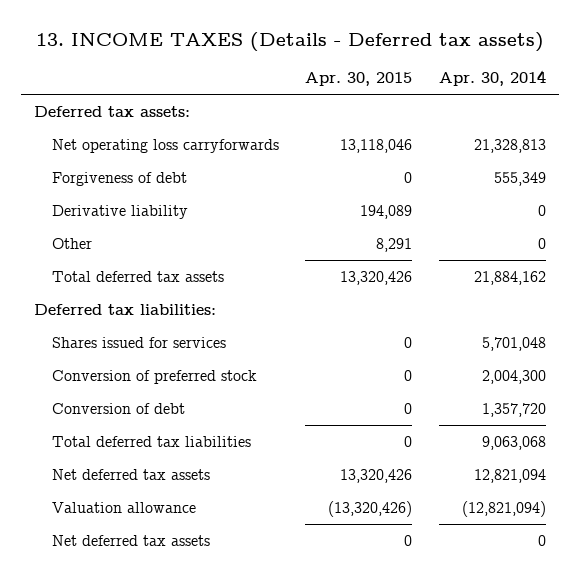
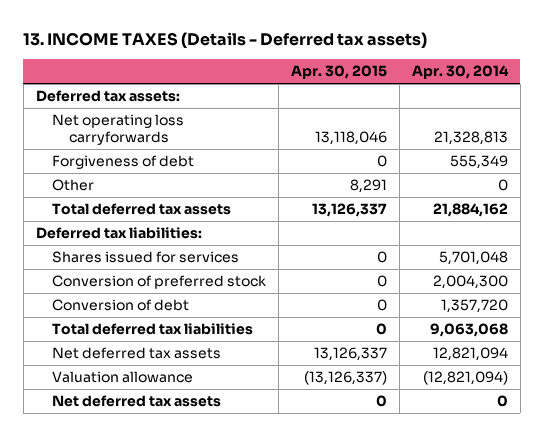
- Derivative liability | 194,089 | 0
- Total deferred tax assets | 13,320,426 | 21,884,162
+ Total deferred tax assets | 13,126,337 | 21,884,162
- Net deferred tax assets | 13,320,426 | 12,821,094
- Valuation allowance | (13,320,426) | (12,821,094)
+ Net deferred tax assets | 13,126,337 | 12,821,094
+ Valuation allowance | (13,126,337) | (12,821,094)

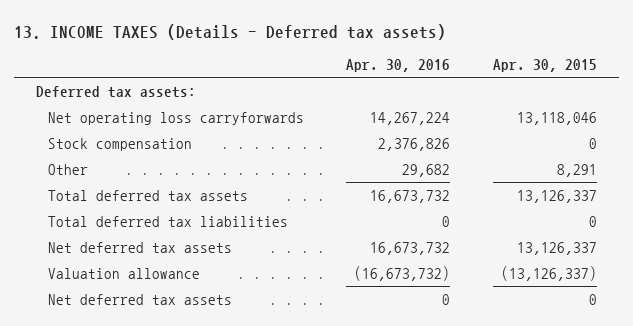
- | Apr. 30, 2015 | Apr. 30, 2014
+ | Apr. 30, 2016 | Apr. 30, 2015
- Forgiveness of debt | 0 | 555,349
+ Stock compensation | 2,376,826 | 0
- Deferred tax liabilities:
- Shares issued for services | 0 | 5,701,048
- Conversion of preferred stock | 0 | 2,004,300
- Conversion of debt | 0 | 1,357,720

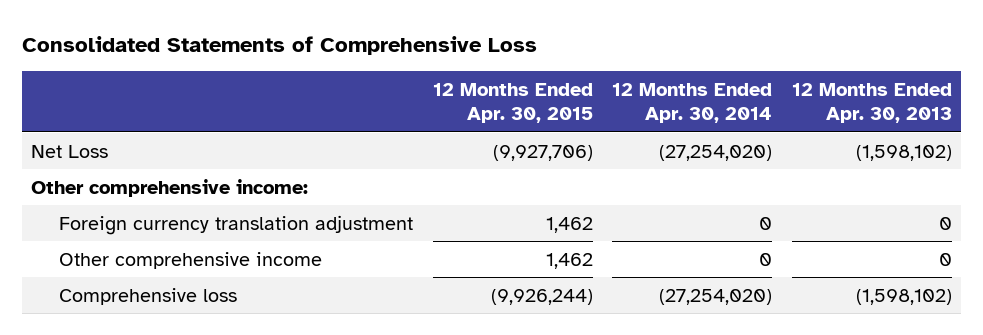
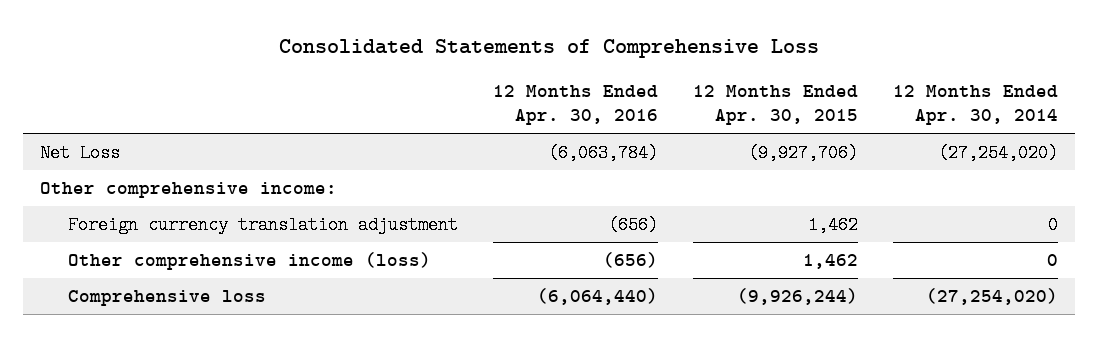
- | 12 Months Ended Apr. 30, 2015 | 12 Months Ended Apr. 30, 2014 | 12 Months Ended Apr. 30, 2013
+ | 12 Months Ended Apr. 30, 2016 | 12 Months Ended Apr. 30, 2015 | 12 Months Ended Apr. 30, 2014
- Other comprehensive income | 1,462 | 0 | 0
+ Other comprehensive income (loss) | (656) | 1,462 | 0

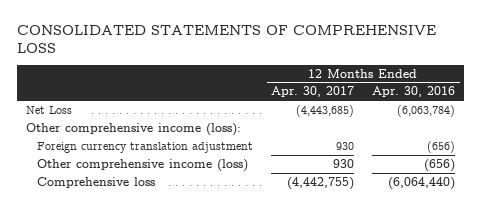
- Consolidated Statements of Comprehensive Loss
+ CONSOLIDATED STATEMENTS OF COMPREHENSIVE LOSS
- | 12 Months Ended Apr. 30, 2016 | 12 Months Ended Apr. 30, 2015 | 12 Months Ended Apr. 30, 2014
+ | 12 Months Ended Apr. 30, 2017 | 12 Months Ended Apr. 30, 2016
- Other comprehensive income:
+ Other comprehensive income (loss):

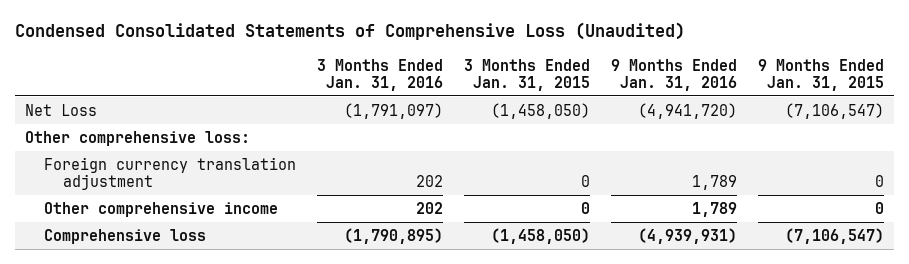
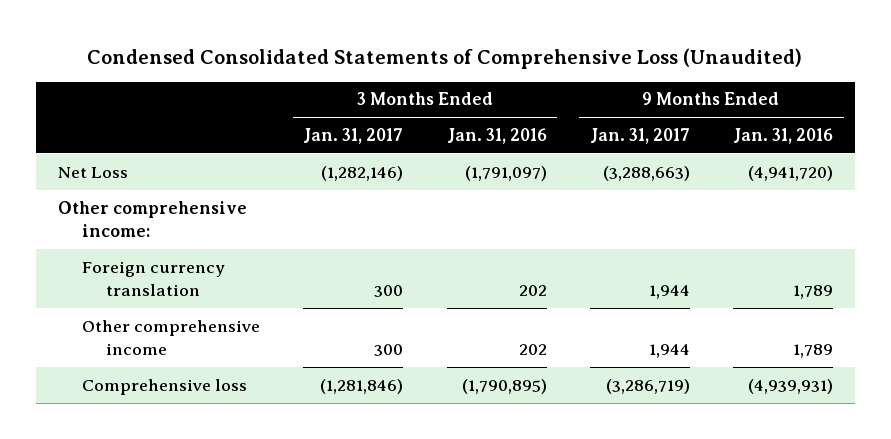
- | 3 Months Ended Jan. 31, 2016 | 3 Months Ended Jan. 31, 2015 | 9 Months Ended Jan. 31, 2016 | 9 Months Ended Jan. 31, 2015
+ | 3 Months Ended Jan. 31, 2017 | 3 Months Ended Jan. 31, 2016 | 9 Months Ended Jan. 31, 2017 | 9 Months Ended Jan. 31, 2016
- Other comprehensive loss:
- Foreign currency translation adjustment | 202 | 0 | 1,789 | 0
+ Other comprehensive income:
+ Foreign currency translation | 300 | 202 | 1,944 | 1,789

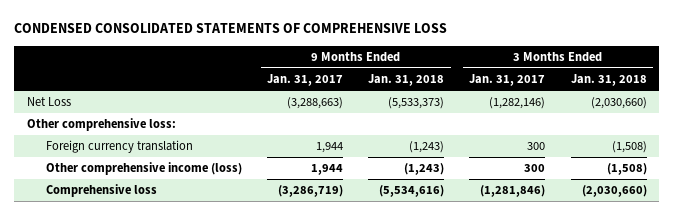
- Condensed Consolidated Statements of Comprehensive Loss (Unaudited)
+ CONDENSED CONSOLIDATED STATEMENTS OF COMPREHENSIVE LOSS
- | 3 Months Ended Jan. 31, 2017 | 3 Months Ended Jan. 31, 2016 | 9 Months Ended Jan. 31, 2017 | 9 Months Ended Jan. 31, 2016
+ | 9 Months Ended Jan. 31, 2017 | 9 Months Ended Jan. 31, 2018 | 3 Months Ended Jan. 31, 2017 | 3 Months Ended Jan. 31, 2018
- Other comprehensive income:
+ Other comprehensive loss:
- Other comprehensive income | 300 | 202 | 1,944 | 1,789
+ Other comprehensive income (loss) | 1,944 | (1,243) | 300 | (1,508)

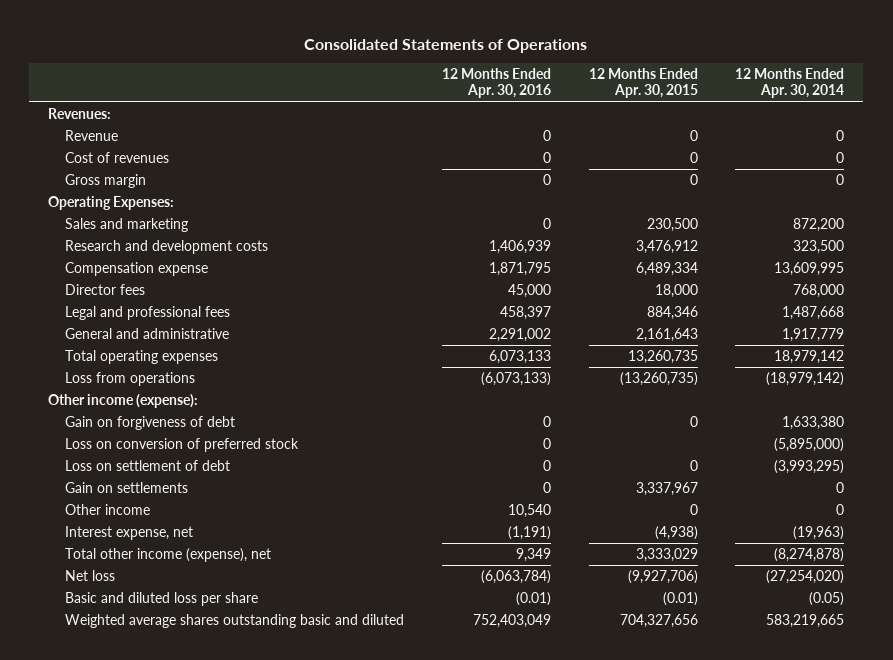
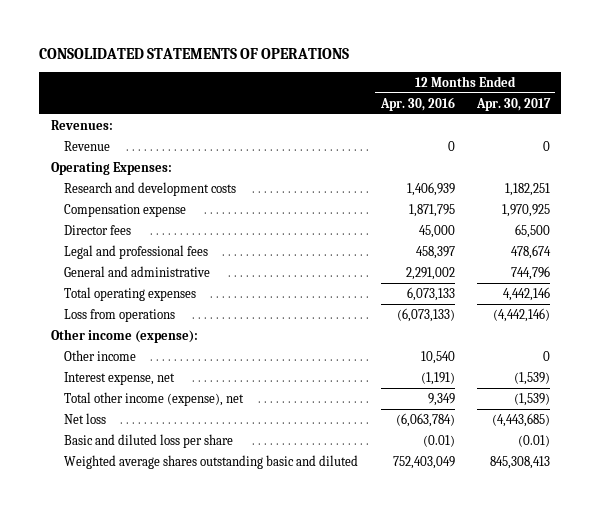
- Consolidated Statements of Operations
+ CONSOLIDATED STATEMENTS OF OPERATIONS
- | 12 Months Ended Apr. 30, 2016 | 12 Months Ended Apr. 30, 2015 | 12 Months Ended Apr. 30, 2014
+ | 12 Months Ended Apr. 30, 2016 | 12 Months Ended Apr. 30, 2017
- Cost of revenues | 0 | 0 | 0
- Gross margin | 0 | 0 | 0
- Sales and marketing | 0 | 230,500 | 872,200
- Gain on forgiveness of debt | 0 | 0 | 1,633,380
- Loss on conversion of preferred stock | 0 | | (5,895,000)
- Loss on settlement of debt | 0 | 0 | (3,993,295)
- Gain on settlements | 0 | 3,337,967 | 0

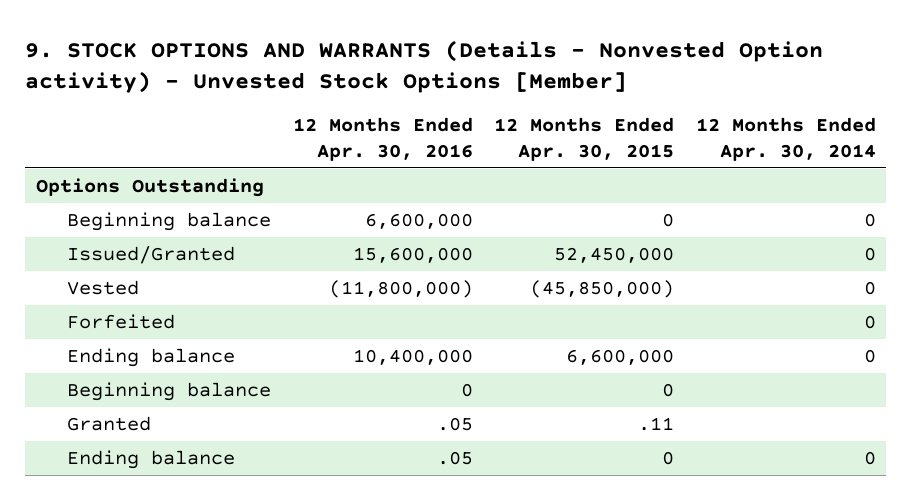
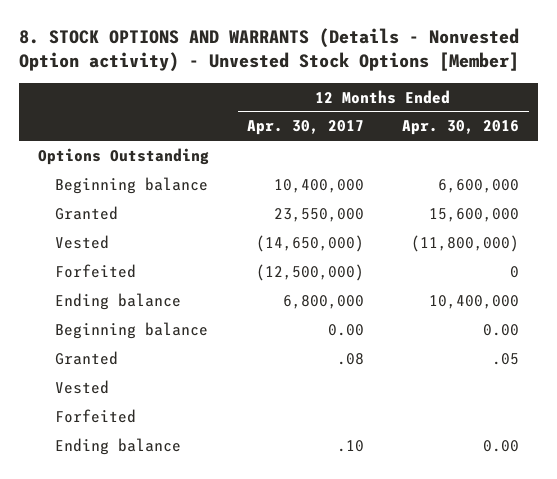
- 9. STOCK OPTIONS AND WARRANTS (Details - Nonvested Option activity) - Unvested Stock Options [Member]
+ 8. STOCK OPTIONS AND WARRANTS (Details - Nonvested Option activity) - Unvested Stock Options [Member]
- | 12 Months Ended Apr. 30, 2016 | 12 Months Ended Apr. 30, 2015 | 12 Months Ended Apr. 30, 2014
+ | 12 Months Ended Apr. 30, 2017 | 12 Months Ended Apr. 30, 2016
- Issued/Granted | 15,600,000 | 52,450,000 | 0
+ Granted | 23,550,000 | 15,600,000
+ Forfeited | (12,500,000) | 0
- Beginning balance | 0 | 0 |
+ Beginning balance | 0.00 | 0.00
- Ending balance | .05 | 0 | 0
+ Vested
moved down: Forfeited
+ Ending balance | .10 | 0.00

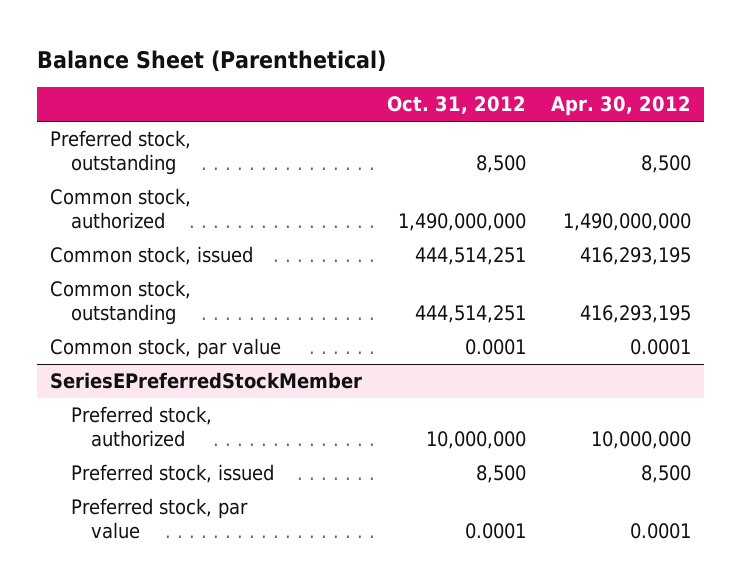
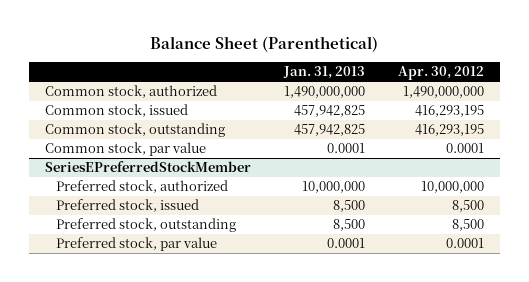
- | Oct. 31, 2012 | Apr. 30, 2012
+ | Jan. 31, 2013 | Apr. 30, 2012
- Preferred stock, outstanding | 8,500 | 8,500
@ SeriesEPreferredStockMember
+ Preferred stock, outstanding | 8,500 | 8,500

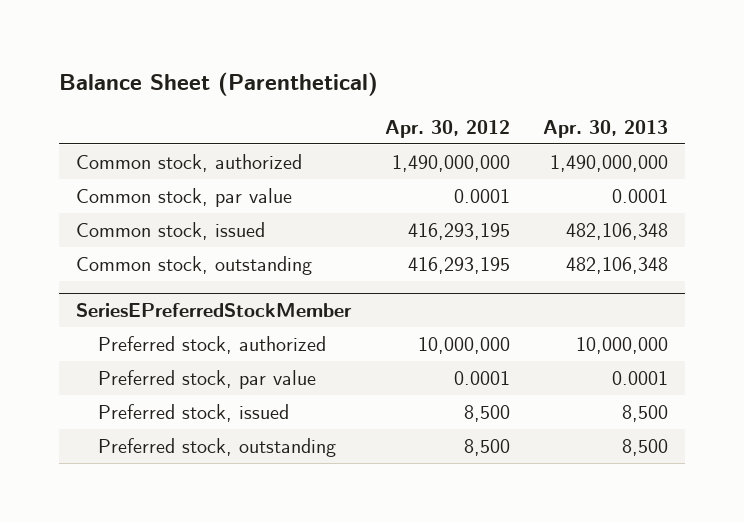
- | Jan. 31, 2013 | Apr. 30, 2012
+ | Apr. 30, 2012 | Apr. 30, 2013
moved up: Common stock, par value | 0.0001 | 0.0001
@ SeriesEPreferredStockMember
moved up: Preferred stock, par value | 0.0001 | 0.0001

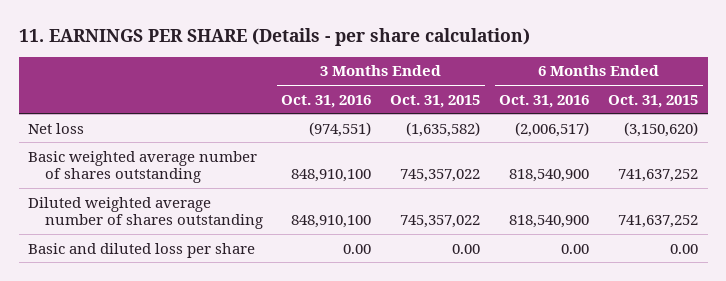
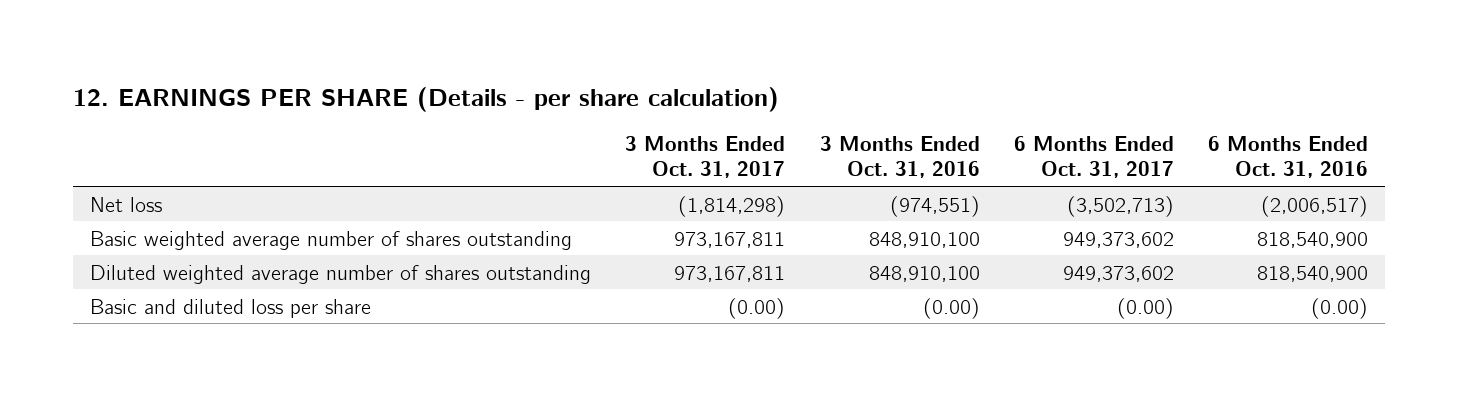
- 11. EARNINGS PER SHARE (Details - per share calculation)
+ 12. EARNINGS PER SHARE (Details - per share calculation)
- | 3 Months Ended Oct. 31, 2016 | 3 Months Ended Oct. 31, 2015 | 6 Months Ended Oct. 31, 2016 | 6 Months Ended Oct. 31, 2015
+ | 3 Months Ended Oct. 31, 2017 | 3 Months Ended Oct. 31, 2016 | 6 Months Ended Oct. 31, 2017 | 6 Months Ended Oct. 31, 2016
- Basic and diluted loss per share | 0.00 | 0.00 | 0.00 | 0.00
+ Basic and diluted loss per share | (0.00) | (0.00) | (0.00) | (0.00)

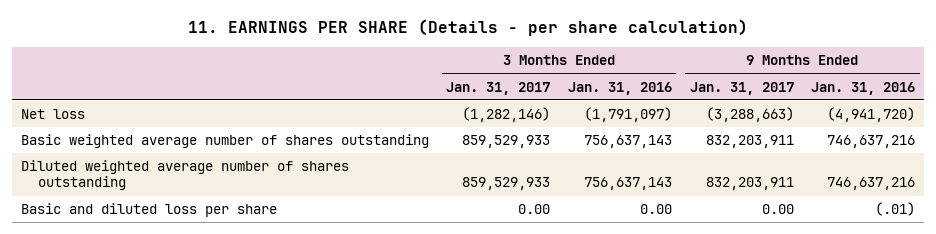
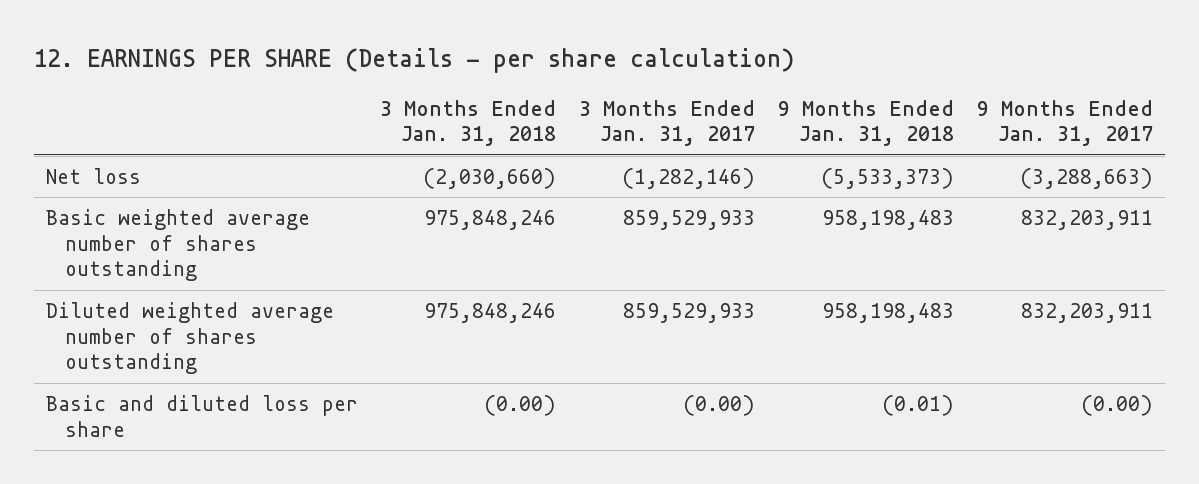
- 11. EARNINGS PER SHARE (Details - per share calculation)
+ 12. EARNINGS PER SHARE (Details - per share calculation)
- | 3 Months Ended Jan. 31, 2017 | 3 Months Ended Jan. 31, 2016 | 9 Months Ended Jan. 31, 2017 | 9 Months Ended Jan. 31, 2016
+ | 3 Months Ended Jan. 31, 2018 | 3 Months Ended Jan. 31, 2017 | 9 Months Ended Jan. 31, 2018 | 9 Months Ended Jan. 31, 2017
- Basic and diluted loss per share | 0.00 | 0.00 | 0.00 | (.01)
+ Basic and diluted loss per share | (0.00) | (0.00) | (0.01) | (0.00)

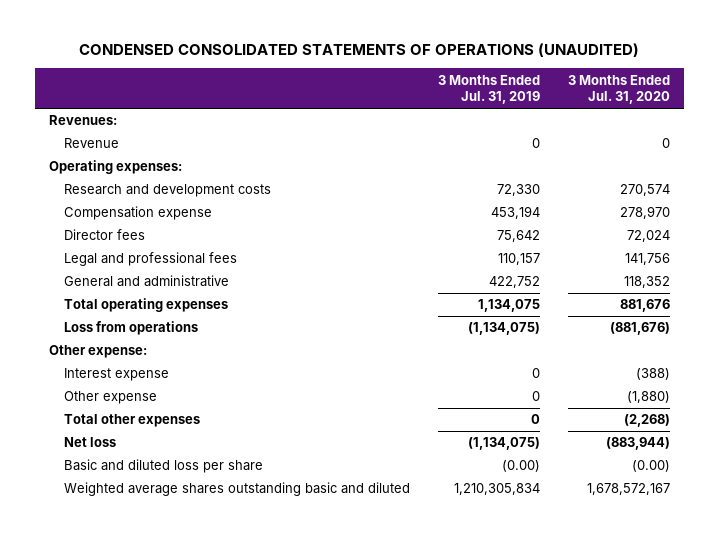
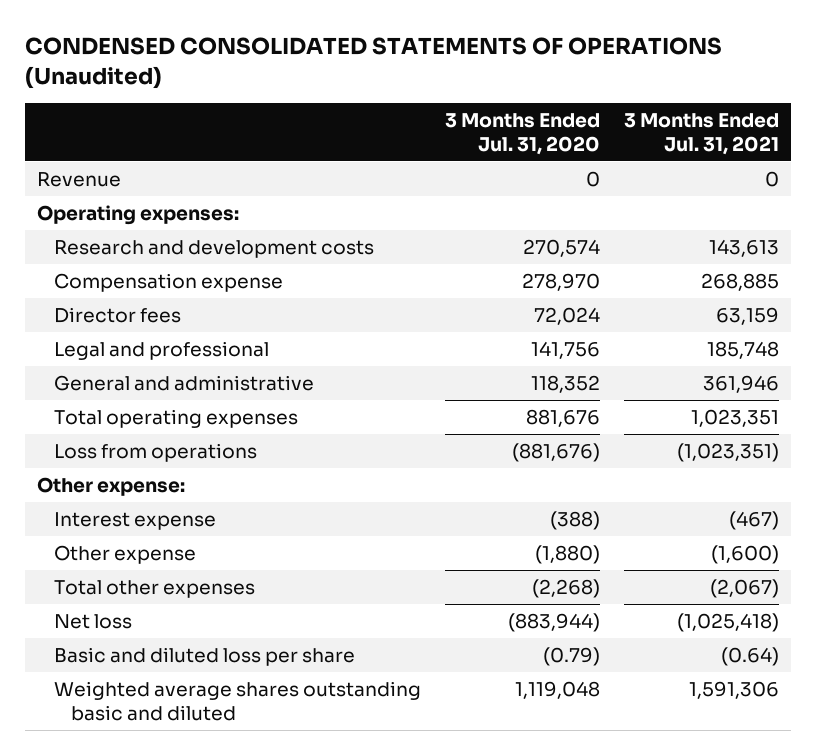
- CONDENSED CONSOLIDATED STATEMENTS OF OPERATIONS (UNAUDITED)
+ CONDENSED CONSOLIDATED STATEMENTS OF OPERATIONS (Unaudited)
- | 3 Months Ended Jul. 31, 2019 | 3 Months Ended Jul. 31, 2020
+ | 3 Months Ended Jul. 31, 2020 | 3 Months Ended Jul. 31, 2021
- Revenues:
- Legal and professional fees | 110,157 | 141,756
+ Legal and professional | 141,756 | 185,748
- Basic and diluted loss per share | (0.00) | (0.00)
- Weighted average shares outstanding basic and diluted | 1,210,305,834 | 1,678,572,167
+ Basic and diluted loss per share | (0.79) | (0.64)
+ Weighted average shares outstanding basic and diluted | 1,119,048 | 1,591,306

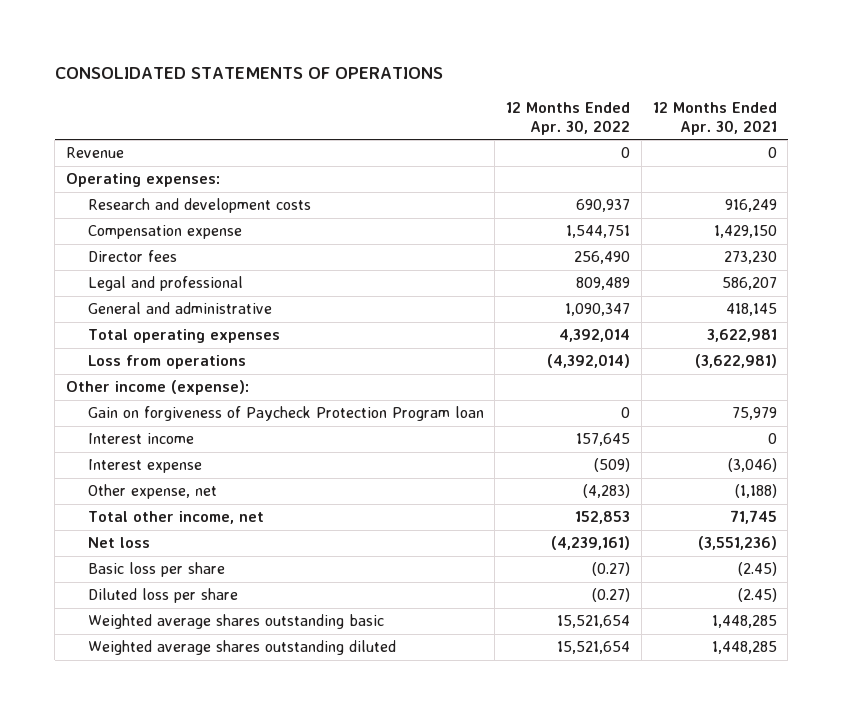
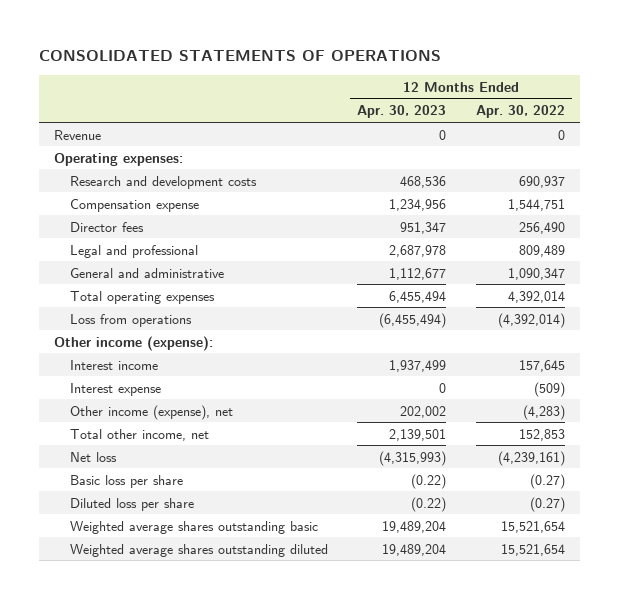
- | 12 Months Ended Apr. 30, 2022 | 12 Months Ended Apr. 30, 2021
+ | 12 Months Ended Apr. 30, 2023 | 12 Months Ended Apr. 30, 2022
- Gain on forgiveness of Paycheck Protection Program loan | 0 | 75,979
- Other expense, net | (4,283) | (1,188)
+ Other income (expense), net | 202,002 | (4,283)

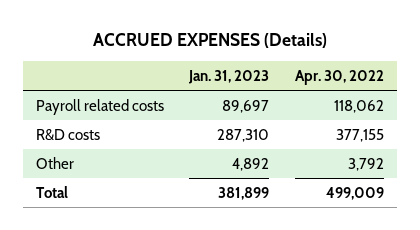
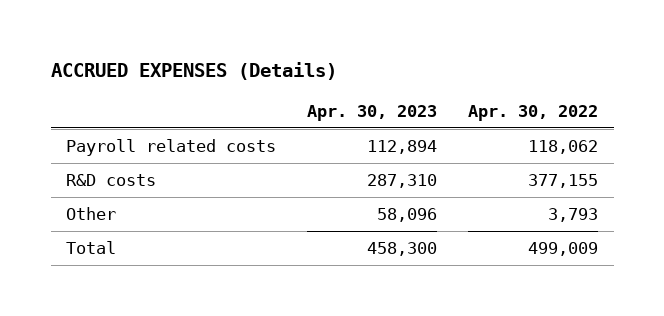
- | Jan. 31, 2023 | Apr. 30, 2022
+ | Apr. 30, 2023 | Apr. 30, 2022
- Other | 4,892 | 3,792
+ Other | 58,096 | 3,793

